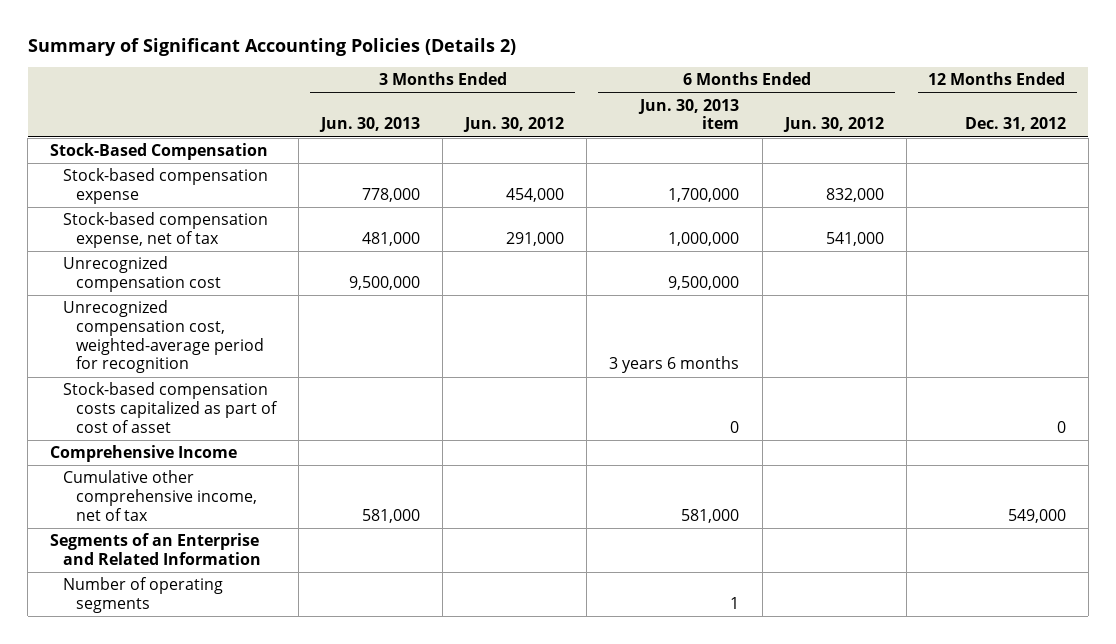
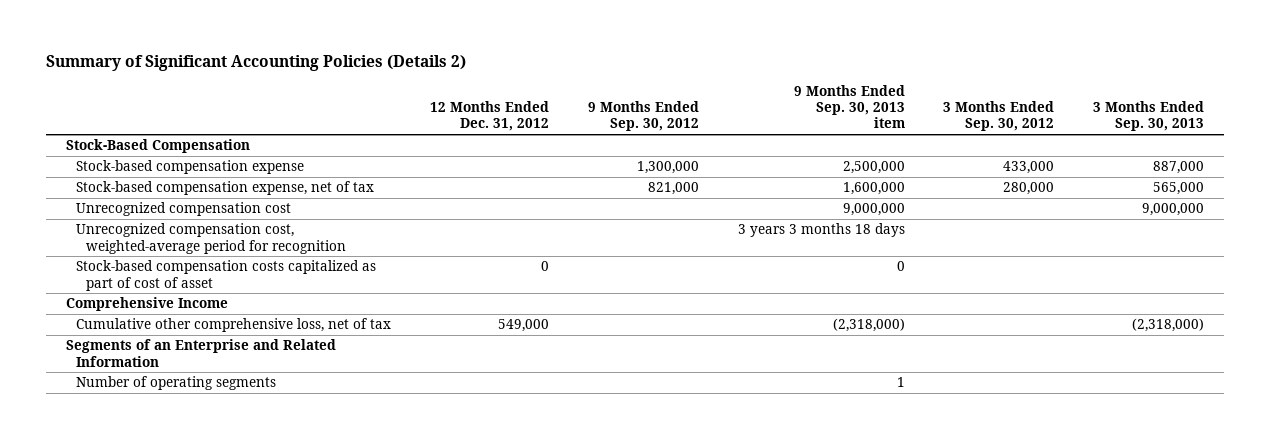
- | 3 Months Ended Jun. 30, 2013 | 3 Months Ended Jun. 30, 2012 | 6 Months Ended Jun. 30, 2013 item | 6 Months Ended Jun. 30, 2012 | 12 Months Ended Dec. 31, 2012
+ | 12 Months Ended Dec. 31, 2012 | 9 Months Ended Sep. 30, 2012 | 9 Months Ended Sep. 30, 2013 item | 3 Months Ended Sep. 30, 2012 | 3 Months Ended Sep. 30, 2013
- Cumulative other comprehensive income, net of tax | 581,000 | | 581,000 | | 549,000
+ Cumulative other comprehensive loss, net of tax | 549,000 | | (2,318,000) | | (2,318,000)

